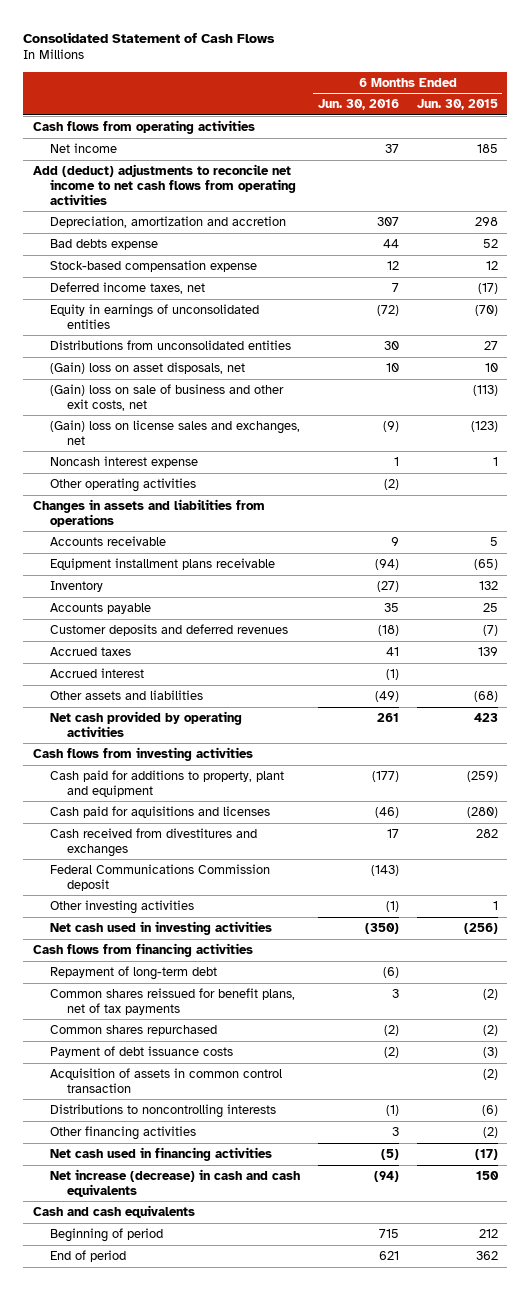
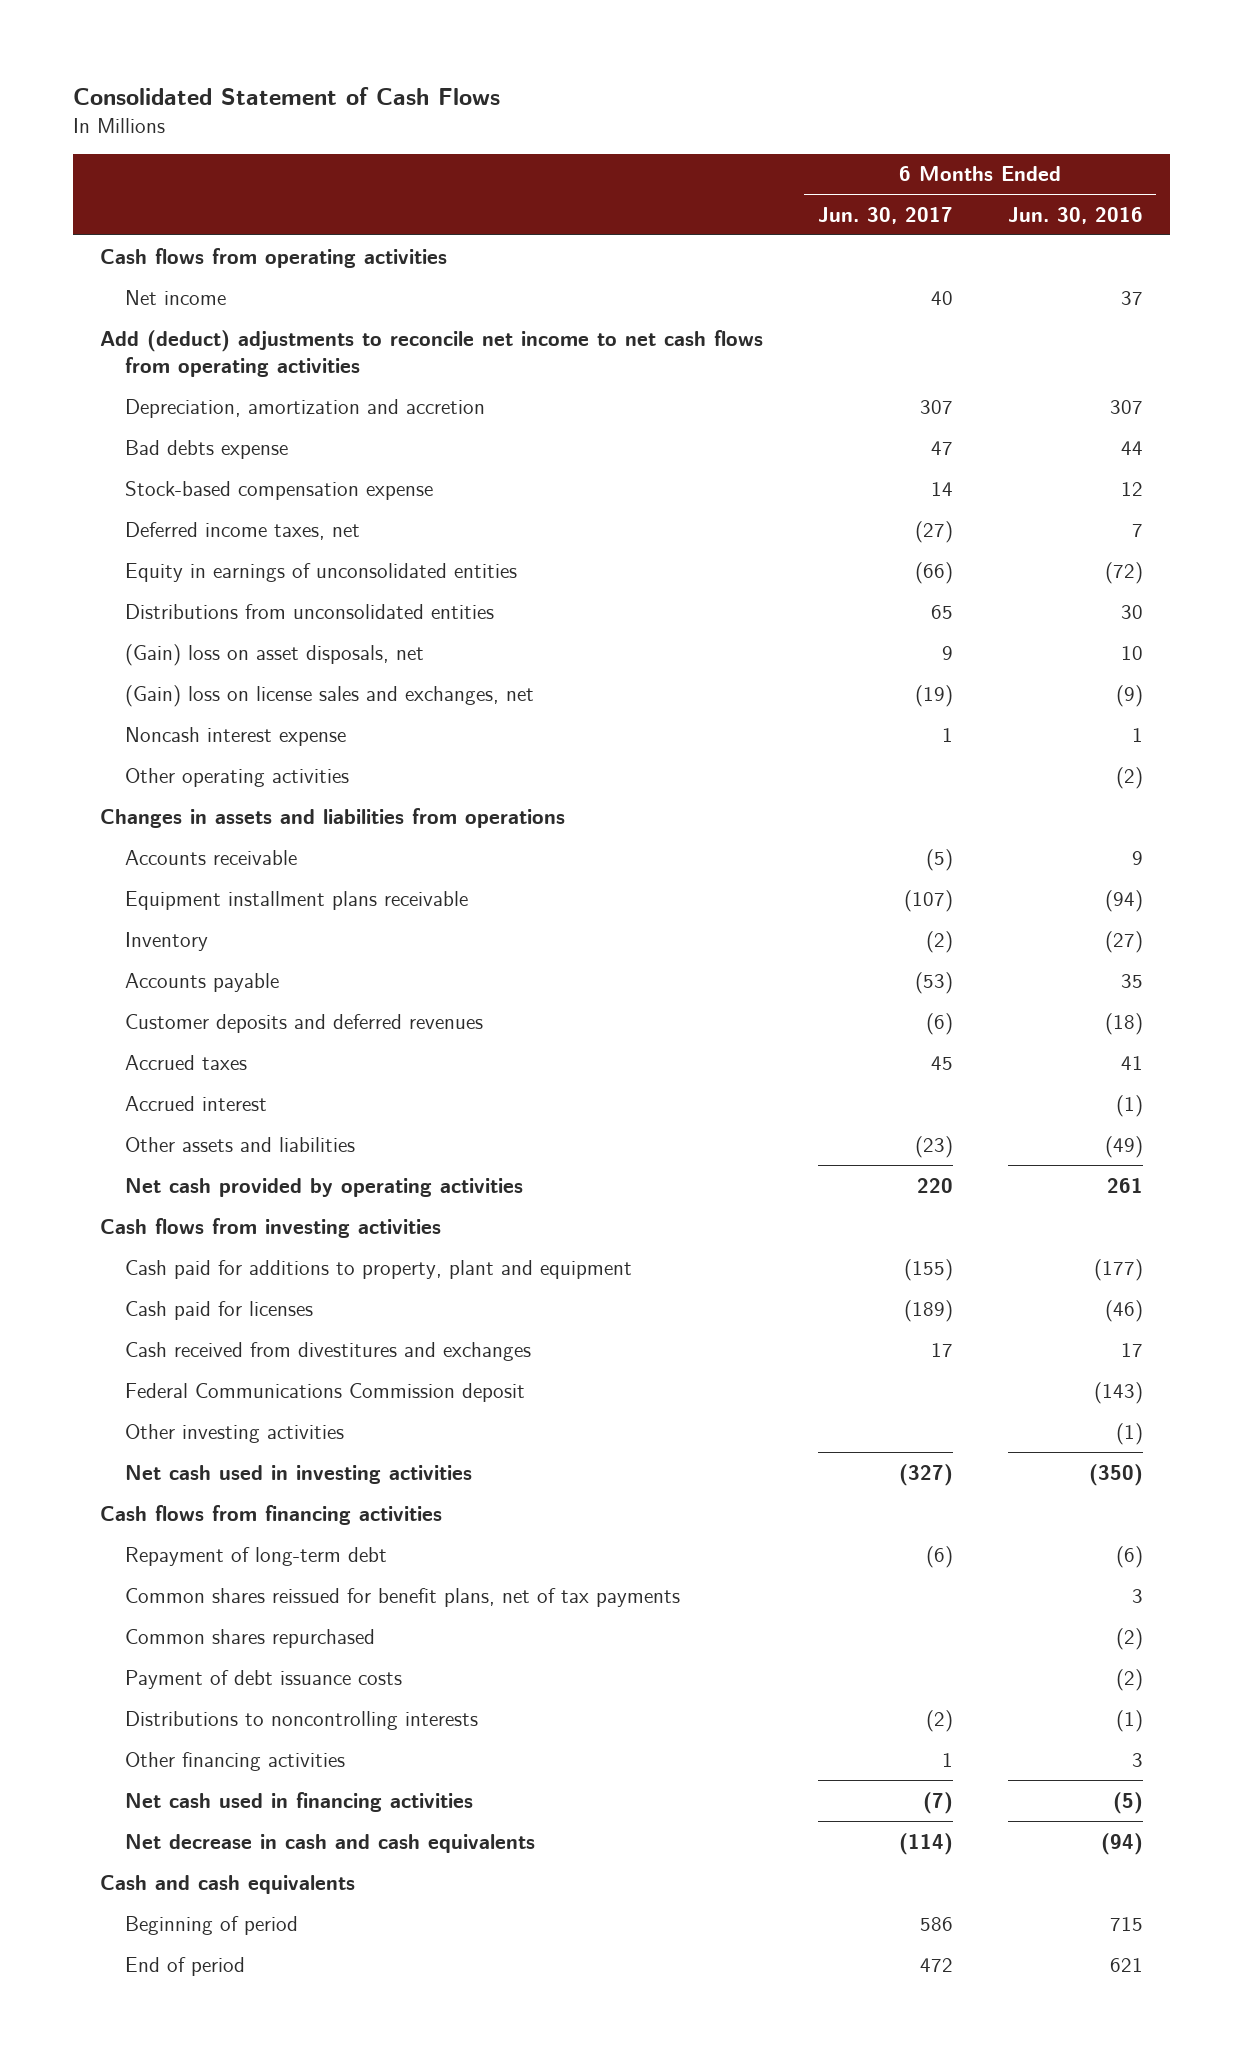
- | 6 Months Ended Jun. 30, 2016 | 6 Months Ended Jun. 30, 2015
+ | 6 Months Ended Jun. 30, 2017 | 6 Months Ended Jun. 30, 2016
- (Gain) loss on sale of business and other exit costs, net | | (113)
- Cash paid for aquisitions and licenses | (46) | (280)
+ Cash paid for licenses | (189) | (46)
- Acquisition of assets in common control transaction | | (2)
- Net increase (decrease) in cash and cash equivalents | (94) | 150
+ Net decrease in cash and cash equivalents | (114) | (94)

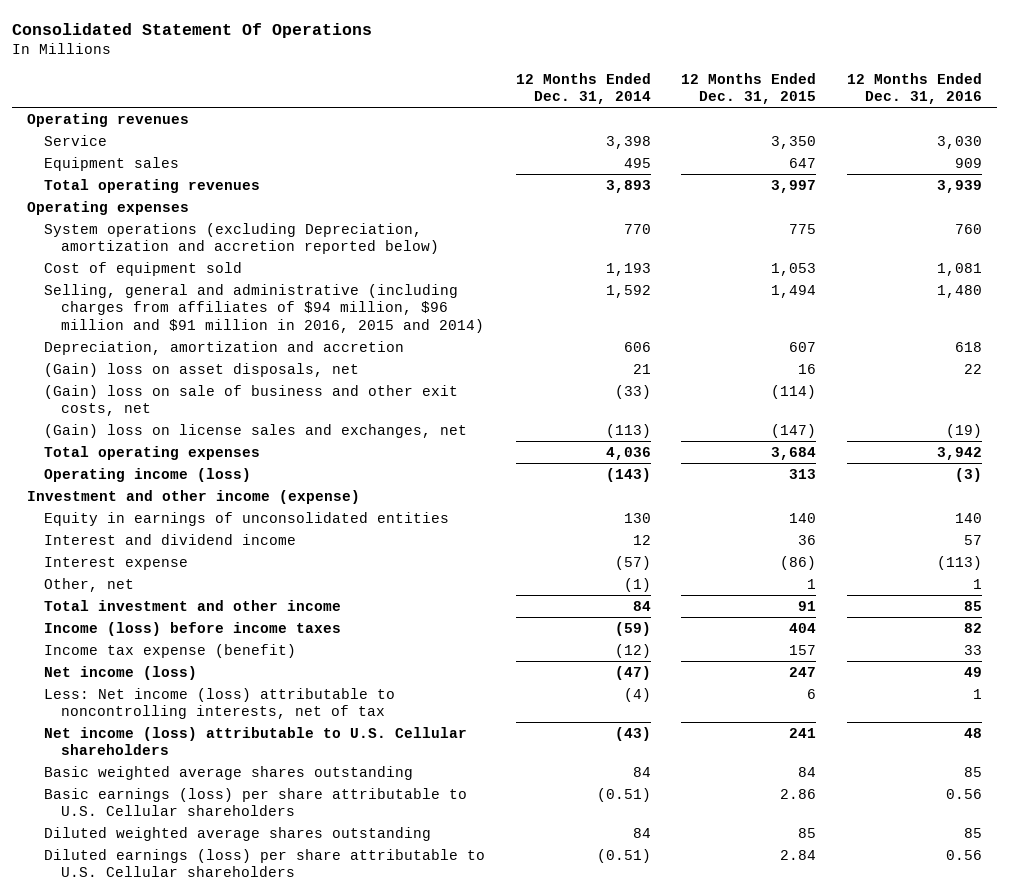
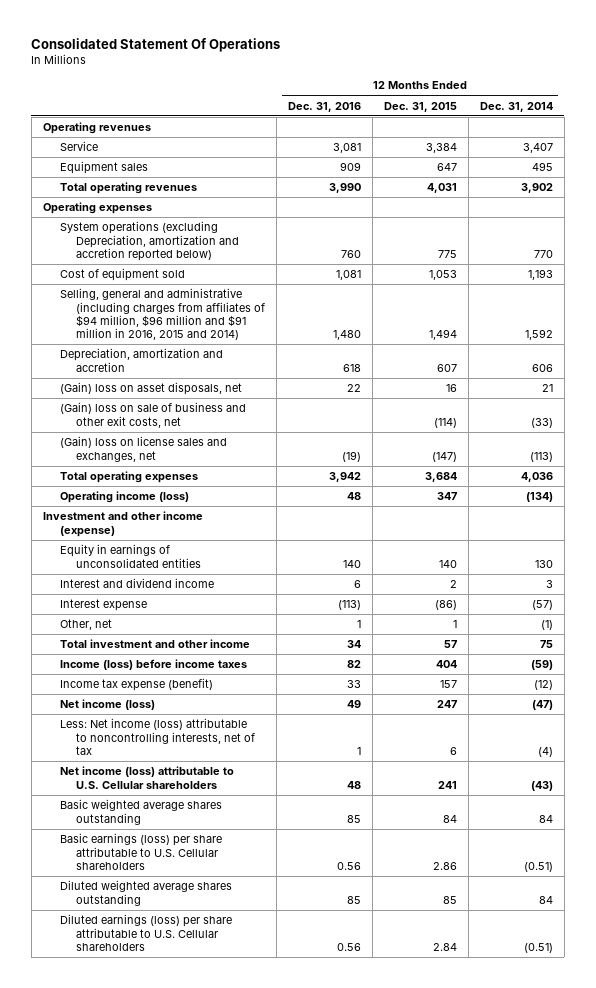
- | 12 Months Ended Dec. 31, 2014 | 12 Months Ended Dec. 31, 2015 | 12 Months Ended Dec. 31, 2016
+ | 12 Months Ended Dec. 31, 2016 | 12 Months Ended Dec. 31, 2015 | 12 Months Ended Dec. 31, 2014
- Service | 3,398 | 3,350 | 3,030
+ Service | 3,081 | 3,384 | 3,407
- Total operating revenues | 3,893 | 3,997 | 3,939
+ Total operating revenues | 3,990 | 4,031 | 3,902
- Operating income (loss) | (143) | 313 | (3)
+ Operating income (loss) | 48 | 347 | (134)
- Interest and dividend income | 12 | 36 | 57
+ Interest and dividend income | 6 | 2 | 3
- Total investment and other income | 84 | 91 | 85
+ Total investment and other income | 34 | 57 | 75

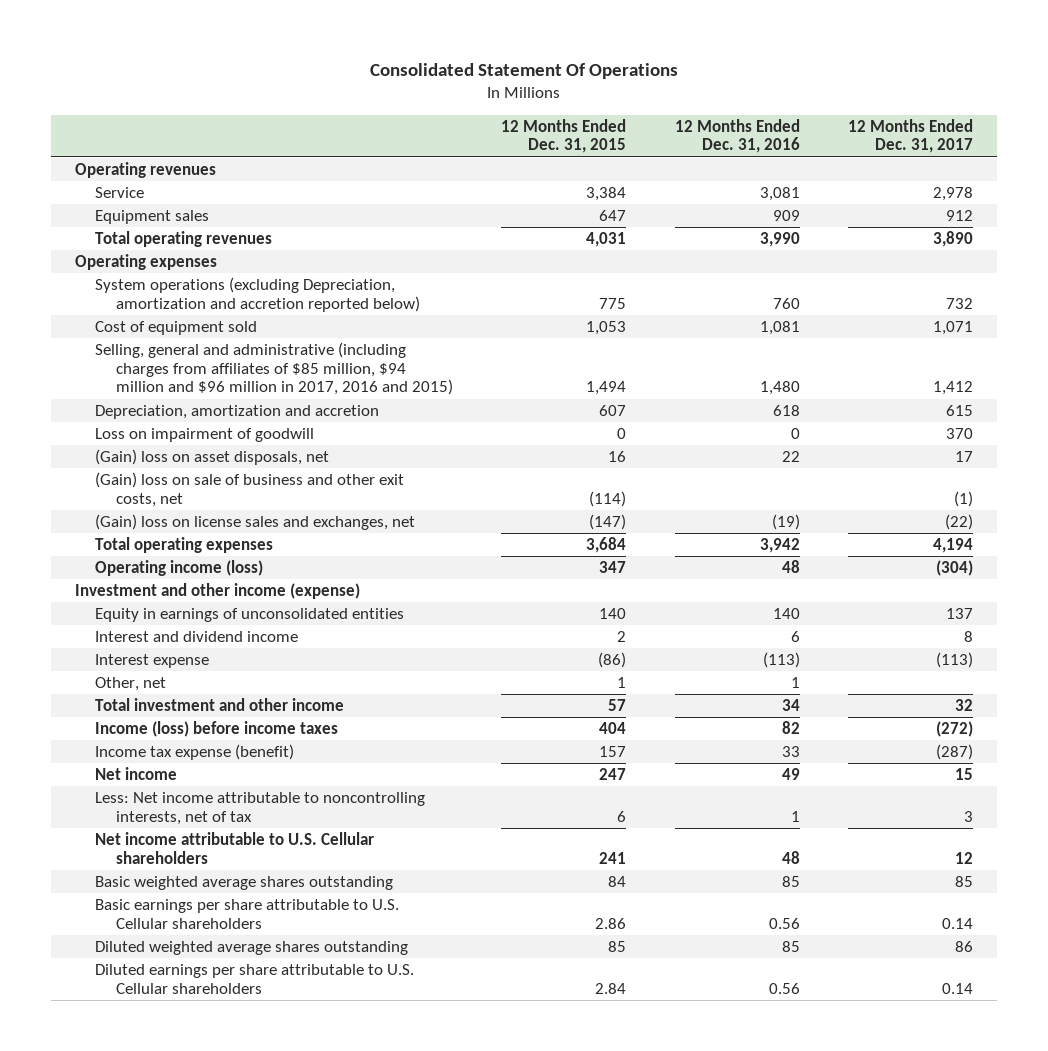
- | 12 Months Ended Dec. 31, 2016 | 12 Months Ended Dec. 31, 2015 | 12 Months Ended Dec. 31, 2014
+ | 12 Months Ended Dec. 31, 2015 | 12 Months Ended Dec. 31, 2016 | 12 Months Ended Dec. 31, 2017
- Selling, general and administrative (including charges from affiliates of $94 million, $96 million and $91 million in 2016, 2015 and 2014) | 1,480 | 1,494 | 1,592
+ Selling, general and administrative (including charges from affiliates of $85 million, $94 million and $96 million in 2017, 2016 and 2015) | 1,494 | 1,480 | 1,412
+ Loss on impairment of goodwill | 0 | 0 | 370
- Net income (loss) | 49 | 247 | (47)
- Less: Net income (loss) attributable to noncontrolling interests, net of tax | 1 | 6 | (4)
- Net income (loss) attributable to U.S. Cellular shareholders | 48 | 241 | (43)
+ Net income | 247 | 49 | 15
+ Less: Net income attributable to noncontrolling interests, net of tax | 6 | 1 | 3
+ Net income attributable to U.S. Cellular shareholders | 241 | 48 | 12
- Basic earnings (loss) per share attributable to U.S. Cellular shareholders | 0.56 | 2.86 | (0.51)
+ Basic earnings per share attributable to U.S. Cellular shareholders | 2.86 | 0.56 | 0.14
- Diluted earnings (loss) per share attributable to U.S. Cellular shareholders | 0.56 | 2.84 | (0.51)
+ Diluted earnings per share attributable to U.S. Cellular shareholders | 2.84 | 0.56 | 0.14

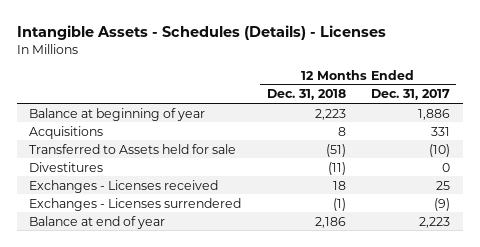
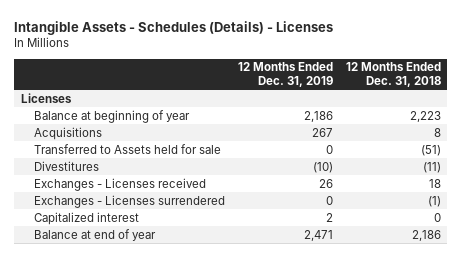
- | 12 Months Ended Dec. 31, 2018 | 12 Months Ended Dec. 31, 2017
+ | 12 Months Ended Dec. 31, 2019 | 12 Months Ended Dec. 31, 2018
+ Licenses
+ Capitalized interest | 2 | 0

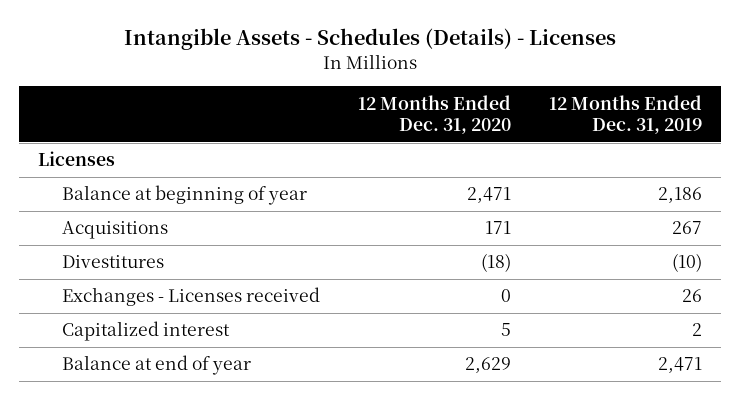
- | 12 Months Ended Dec. 31, 2019 | 12 Months Ended Dec. 31, 2018
+ | 12 Months Ended Dec. 31, 2020 | 12 Months Ended Dec. 31, 2019
- Transferred to Assets held for sale | 0 | (51)
- Exchanges - Licenses surrendered | 0 | (1)

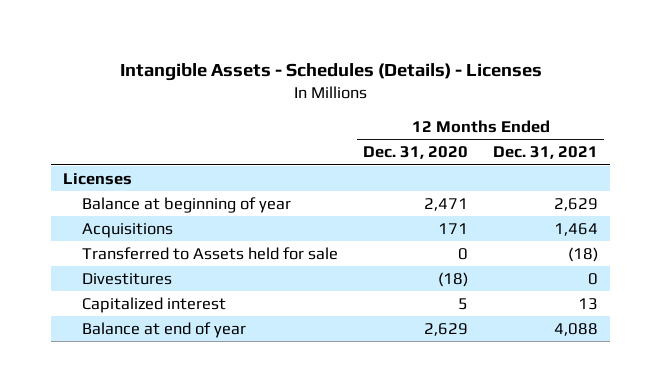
- | 12 Months Ended Dec. 31, 2020 | 12 Months Ended Dec. 31, 2019
+ | 12 Months Ended Dec. 31, 2020 | 12 Months Ended Dec. 31, 2021
+ Transferred to Assets held for sale | 0 | (18)
- Exchanges - Licenses received | 0 | 26

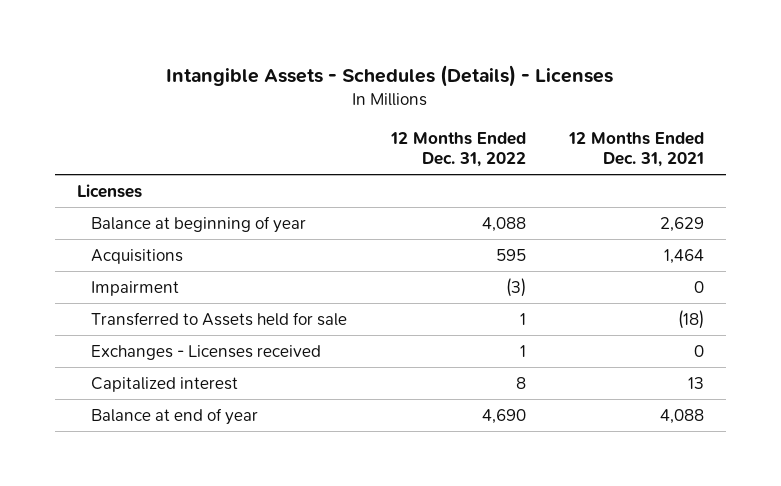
- | 12 Months Ended Dec. 31, 2020 | 12 Months Ended Dec. 31, 2021
+ | 12 Months Ended Dec. 31, 2022 | 12 Months Ended Dec. 31, 2021
+ Impairment | (3) | 0
- Divestitures | (18) | 0
+ Exchanges - Licenses received | 1 | 0

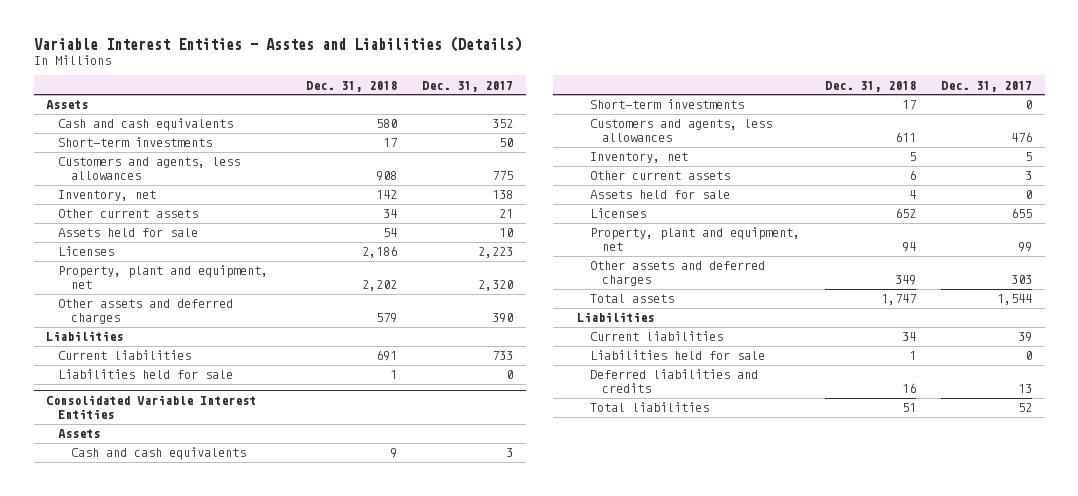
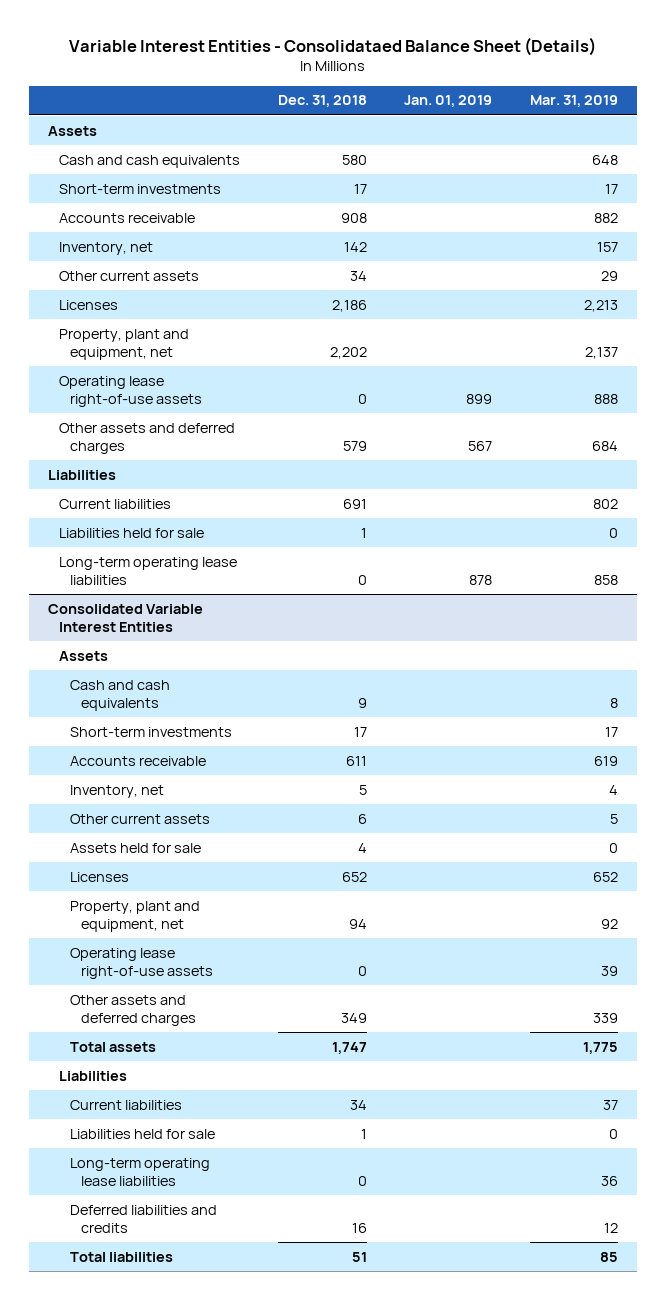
- Variable Interest Entities - Asstes and Liabilities (Details)
+ Variable Interest Entities - Consolidataed Balance Sheet (Details)
- | Dec. 31, 2018 | Dec. 31, 2017
+ | Dec. 31, 2018 | Jan. 01, 2019 | Mar. 31, 2019
- Customers and agents, less allowances | 908 | 775
+ Accounts receivable | 908 | | 882
- Assets held for sale | 54 | 10
+ Operating lease right-of-use assets | 0 | 899 | 888
+ Long-term operating lease liabilities | 0 | 878 | 858
@ Consolidated Variable Interest Entities
- Customers and agents, less allowances | 611 | 476
+ Accounts receivable | 611 | | 619
+ Operating lease right-of-use assets | 0 | | 39
+ Long-term operating lease liabilities | 0 | | 36

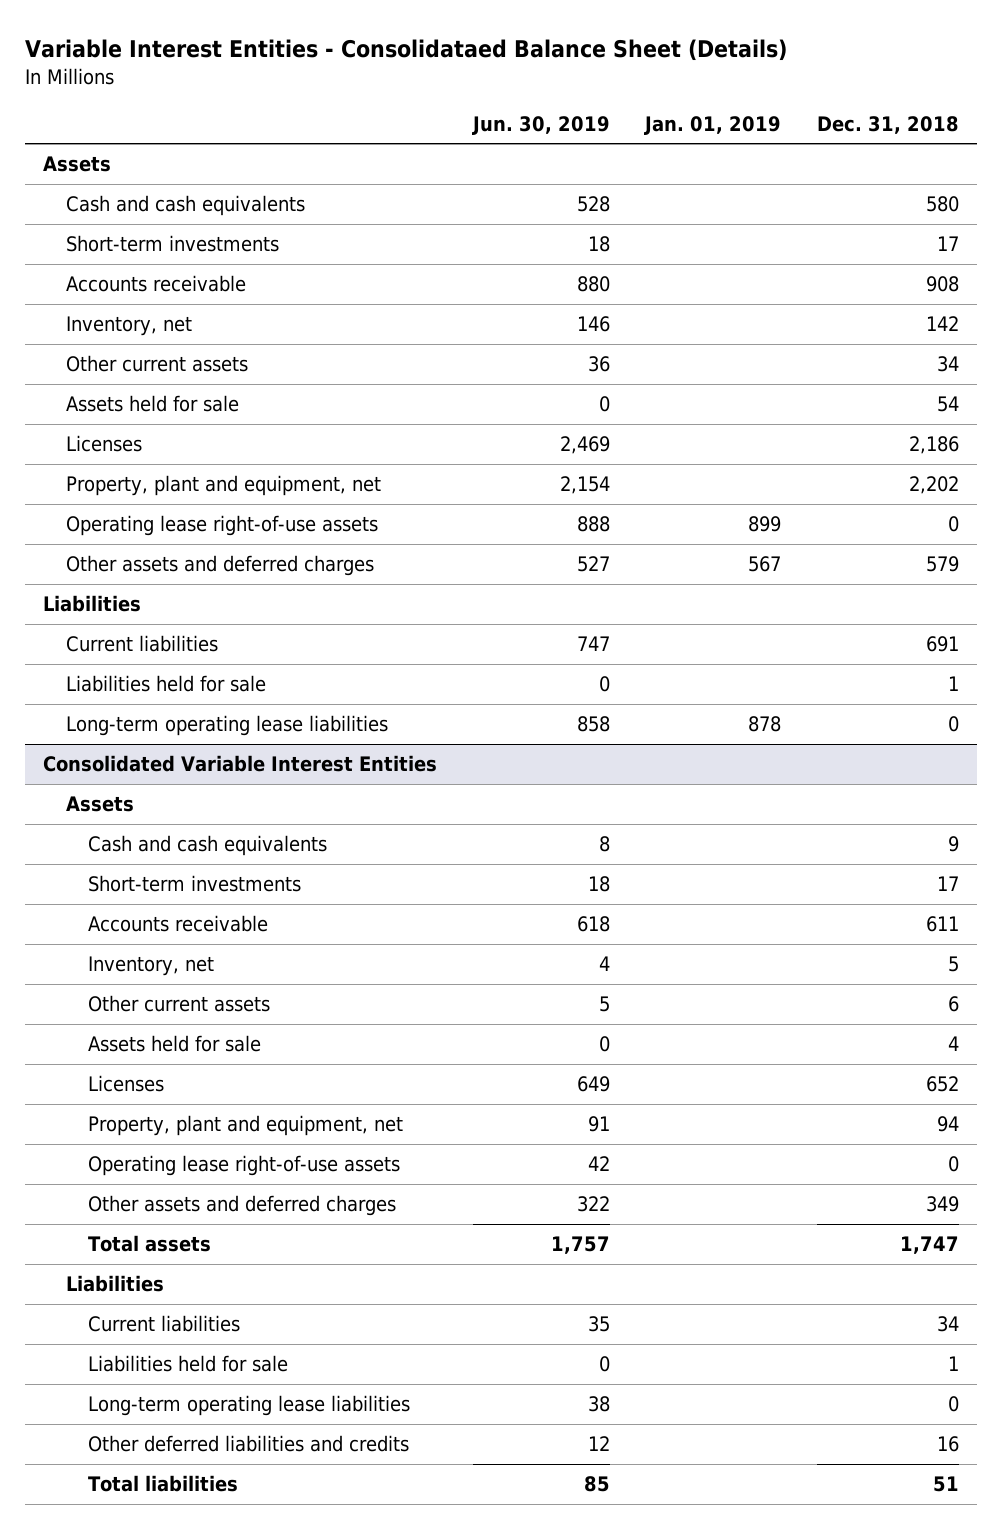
- | Dec. 31, 2018 | Jan. 01, 2019 | Mar. 31, 2019
+ | Jun. 30, 2019 | Jan. 01, 2019 | Dec. 31, 2018
+ Assets held for sale | 0 | | 54
@ Consolidated Variable Interest Entities
- Deferred liabilities and credits | 16 | | 12
+ Other deferred liabilities and credits | 12 | | 16

